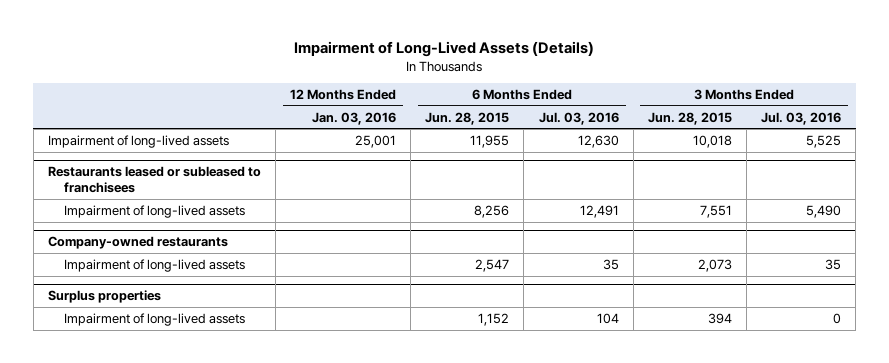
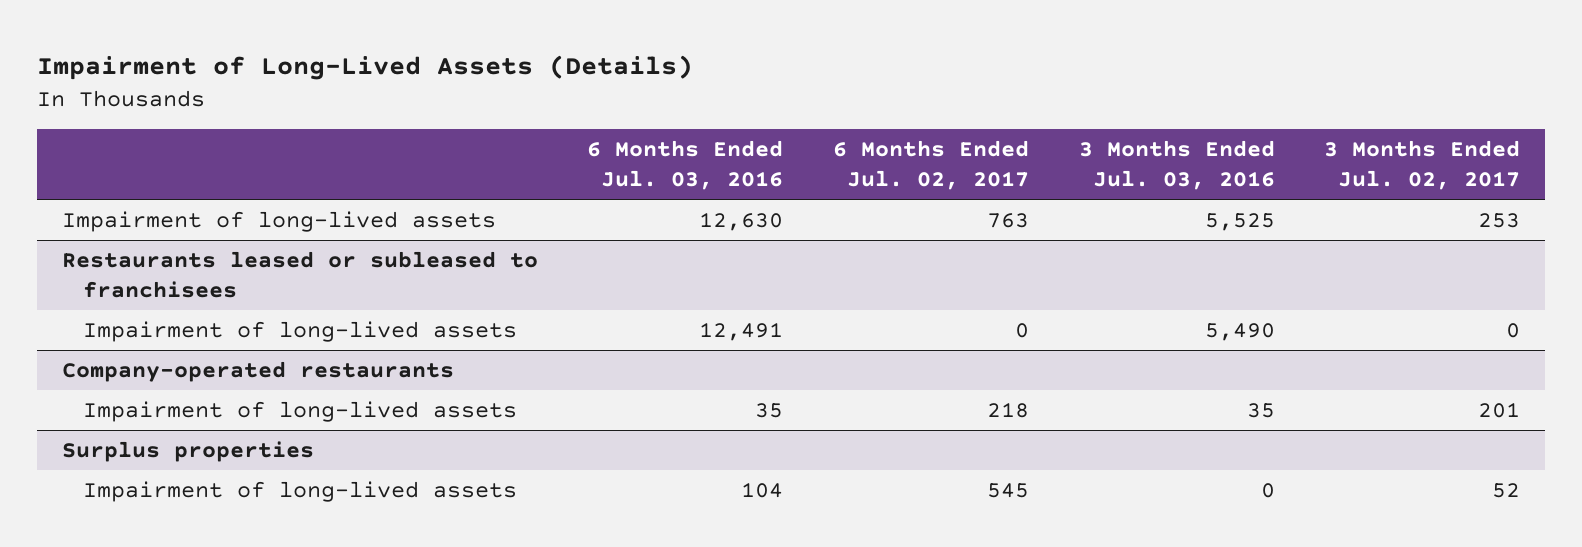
- | 12 Months Ended Jan. 03, 2016 | 6 Months Ended Jun. 28, 2015 | 6 Months Ended Jul. 03, 2016 | 3 Months Ended Jun. 28, 2015 | 3 Months Ended Jul. 03, 2016
+ | 6 Months Ended Jul. 03, 2016 | 6 Months Ended Jul. 02, 2017 | 3 Months Ended Jul. 03, 2016 | 3 Months Ended Jul. 02, 2017
- Company-owned restaurants
+ Company-operated restaurants

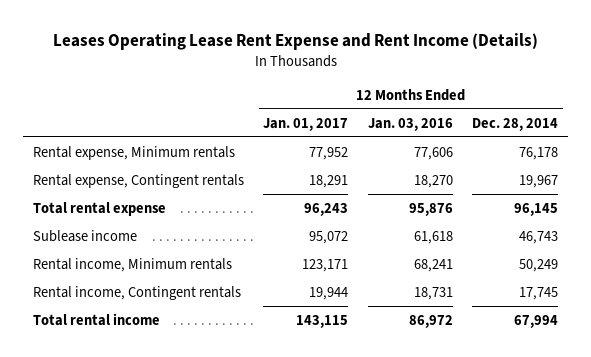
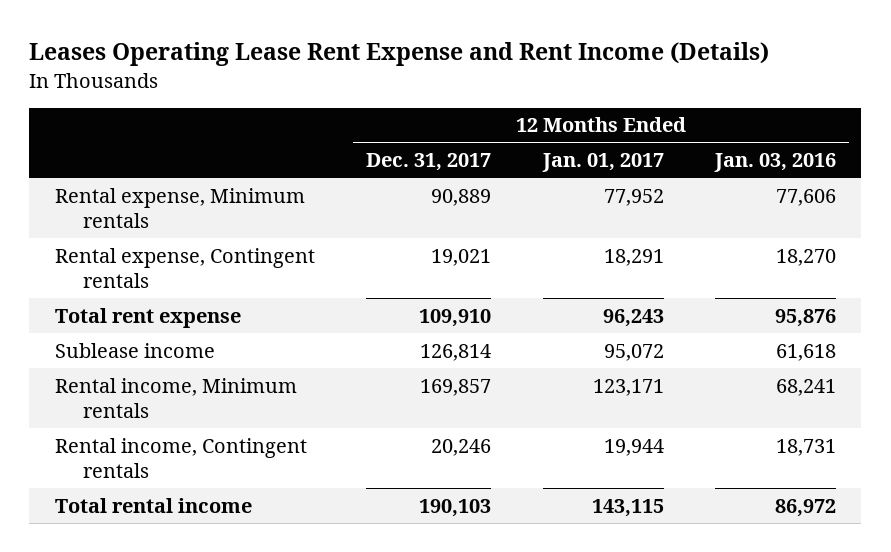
- | 12 Months Ended Jan. 01, 2017 | 12 Months Ended Jan. 03, 2016 | 12 Months Ended Dec. 28, 2014
+ | 12 Months Ended Dec. 31, 2017 | 12 Months Ended Jan. 01, 2017 | 12 Months Ended Jan. 03, 2016
- Total rental expense | 96,243 | 95,876 | 96,145
+ Total rent expense | 109,910 | 96,243 | 95,876

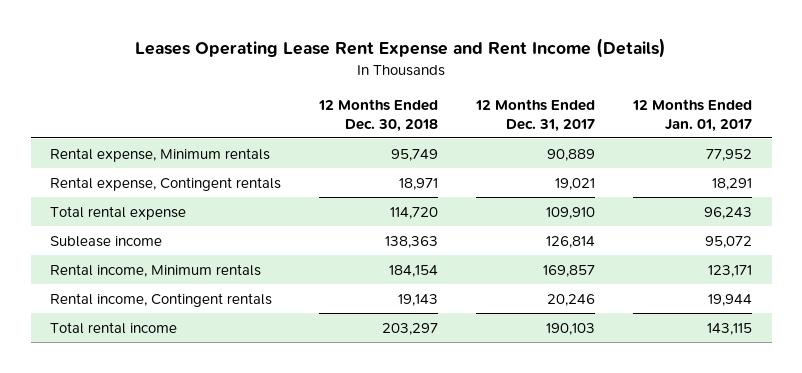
- | 12 Months Ended Dec. 31, 2017 | 12 Months Ended Jan. 01, 2017 | 12 Months Ended Jan. 03, 2016
+ | 12 Months Ended Dec. 30, 2018 | 12 Months Ended Dec. 31, 2017 | 12 Months Ended Jan. 01, 2017
- Total rent expense | 109,910 | 96,243 | 95,876
+ Total rental expense | 114,720 | 109,910 | 96,243

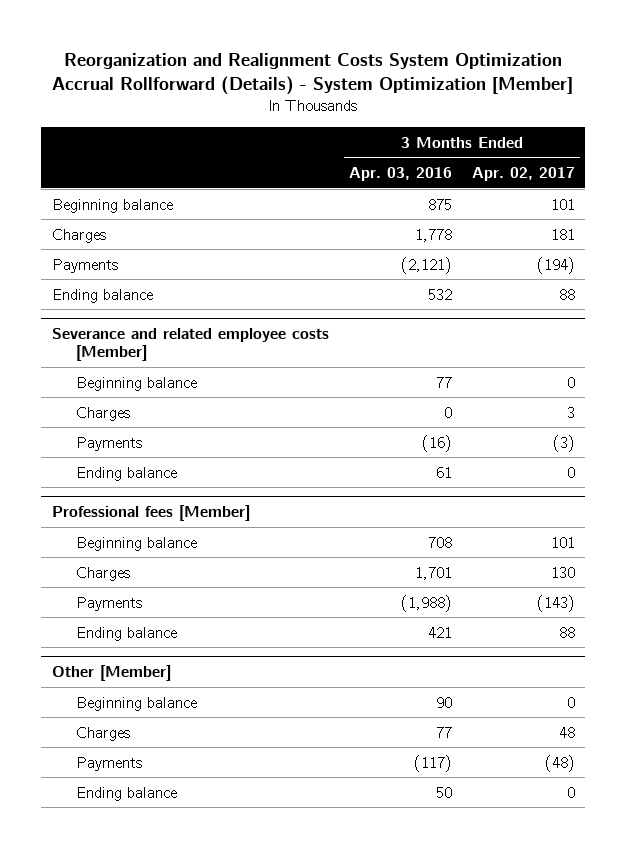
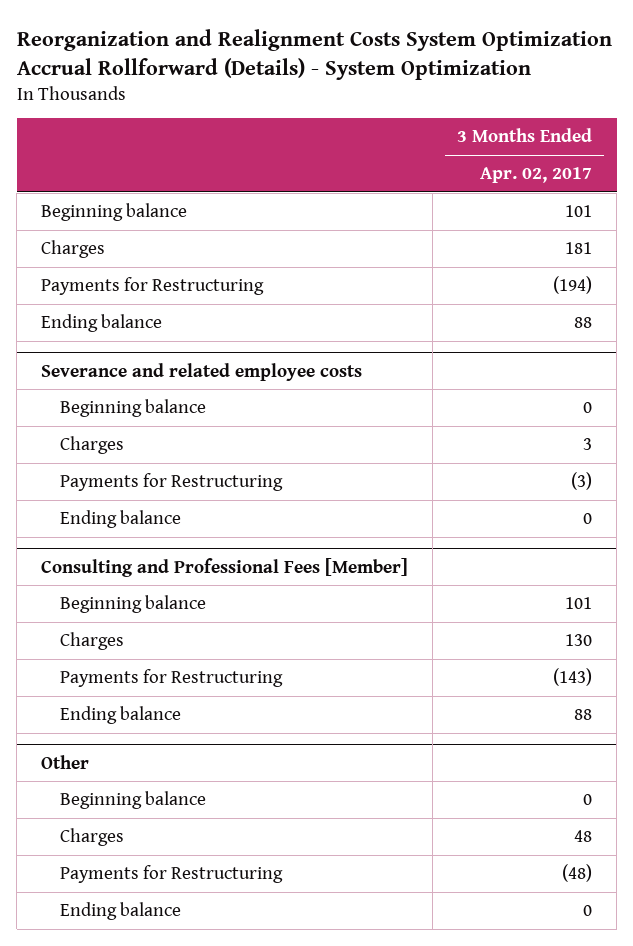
- Reorganization and Realignment Costs System Optimization Accrual Rollforward (Details) - System Optimization [Member]
+ Reorganization and Realignment Costs System Optimization Accrual Rollforward (Details) - System Optimization
- | 3 Months Ended Apr. 03, 2016 | 3 Months Ended Apr. 02, 2017
+ | 3 Months Ended Apr. 02, 2017
- Payments | (2,121) | (194)
+ Payments for Restructuring | (194)
- Severance and related employee costs [Member]
+ Severance and related employee costs
- Payments | (16) | (3)
+ Payments for Restructuring | (3)
- Professional fees [Member]
+ Consulting and Professional Fees [Member]
- Payments | (1,988) | (143)
+ Payments for Restructuring | (143)
- Other [Member]
+ Other
- Payments | (117) | (48)
+ Payments for Restructuring | (48)

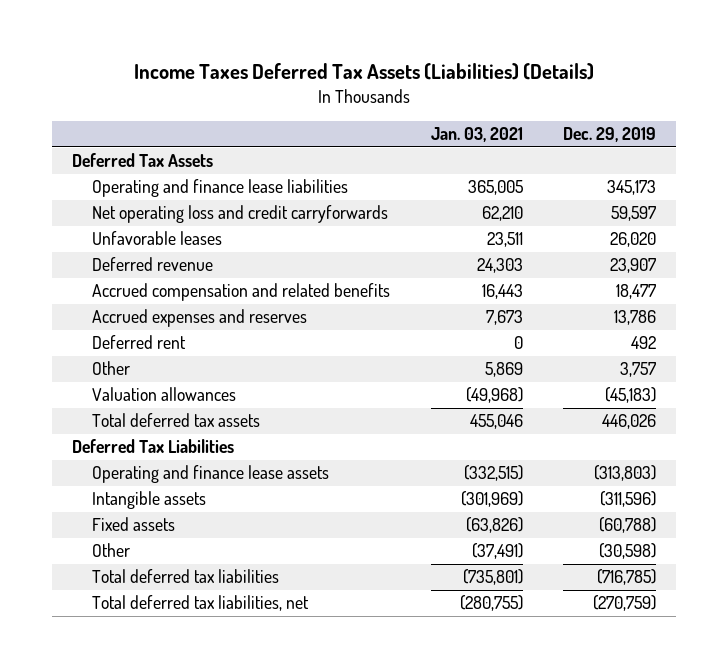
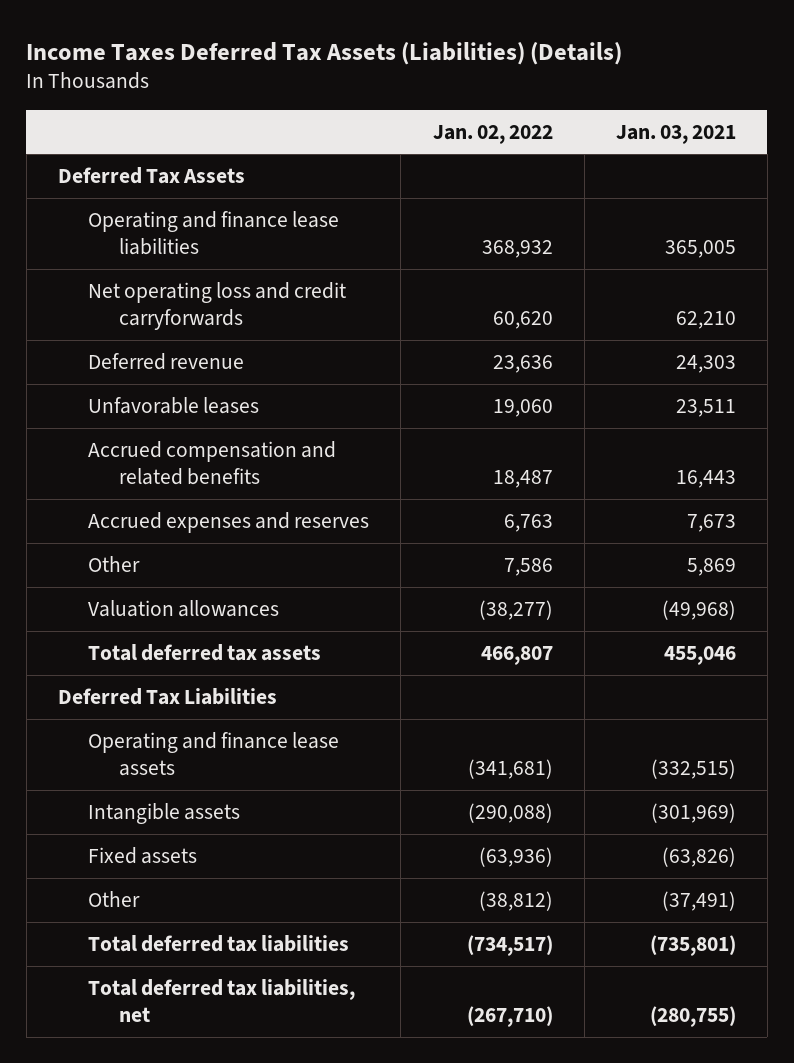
- | Jan. 03, 2021 | Dec. 29, 2019
+ | Jan. 02, 2022 | Jan. 03, 2021
moved down: Unfavorable leases | 19,060 | 23,511
- Deferred rent | 0 | 492

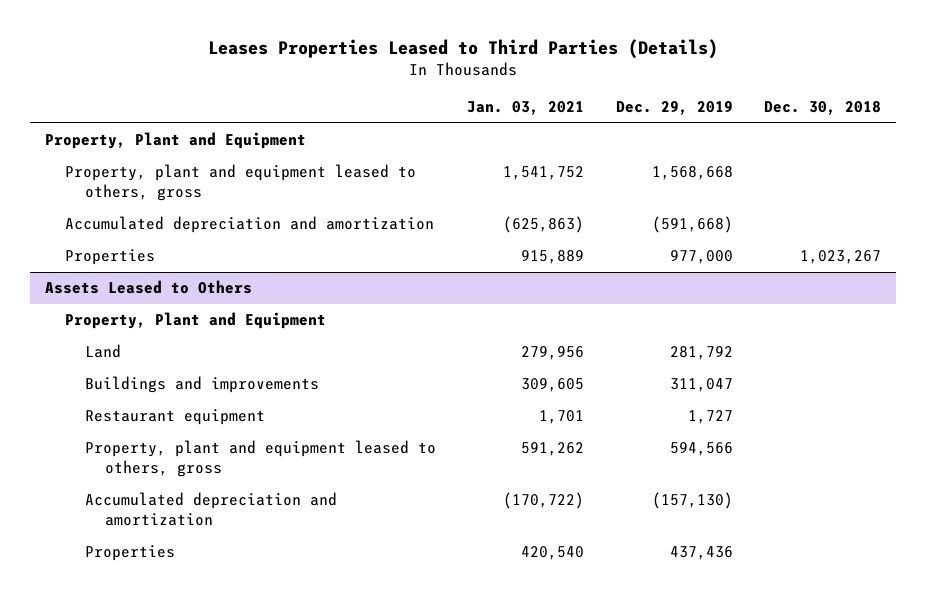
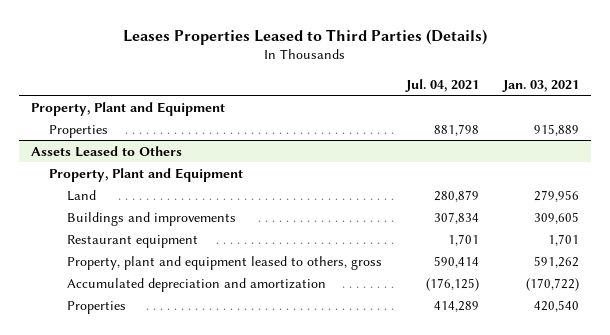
- | Jan. 03, 2021 | Dec. 29, 2019 | Dec. 30, 2018
+ | Jul. 04, 2021 | Jan. 03, 2021
- Property, plant and equipment leased to others, gross | 1,541,752 | 1,568,668 |
- Accumulated depreciation and amortization | (625,863) | (591,668) |

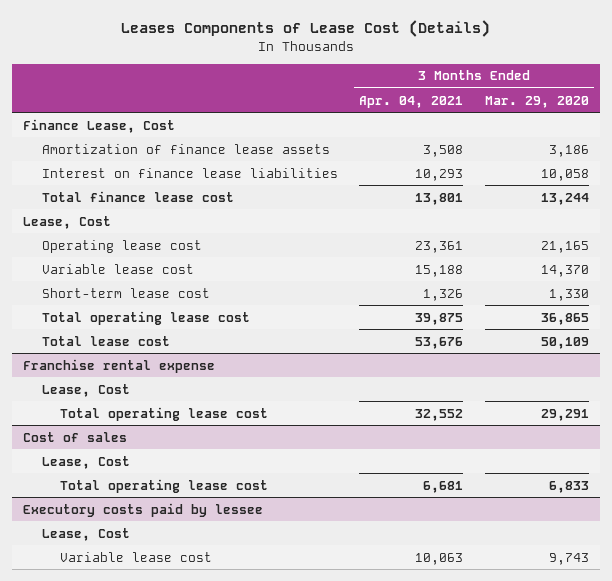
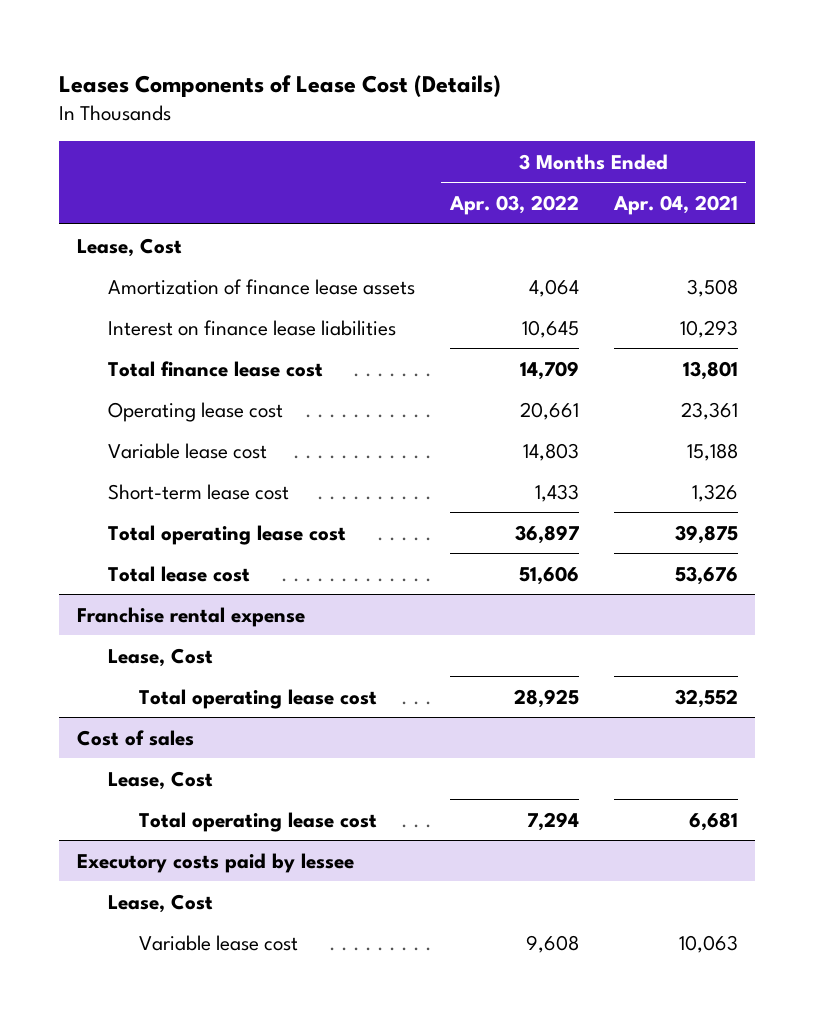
- | 3 Months Ended Apr. 04, 2021 | 3 Months Ended Mar. 29, 2020
+ | 3 Months Ended Apr. 03, 2022 | 3 Months Ended Apr. 04, 2021
- Finance Lease, Cost
moved up: Lease, Cost

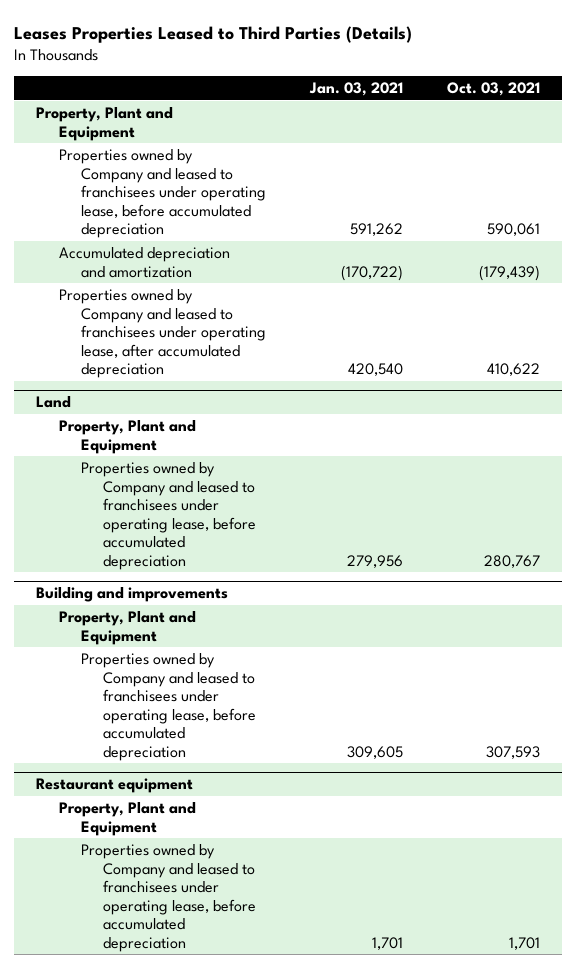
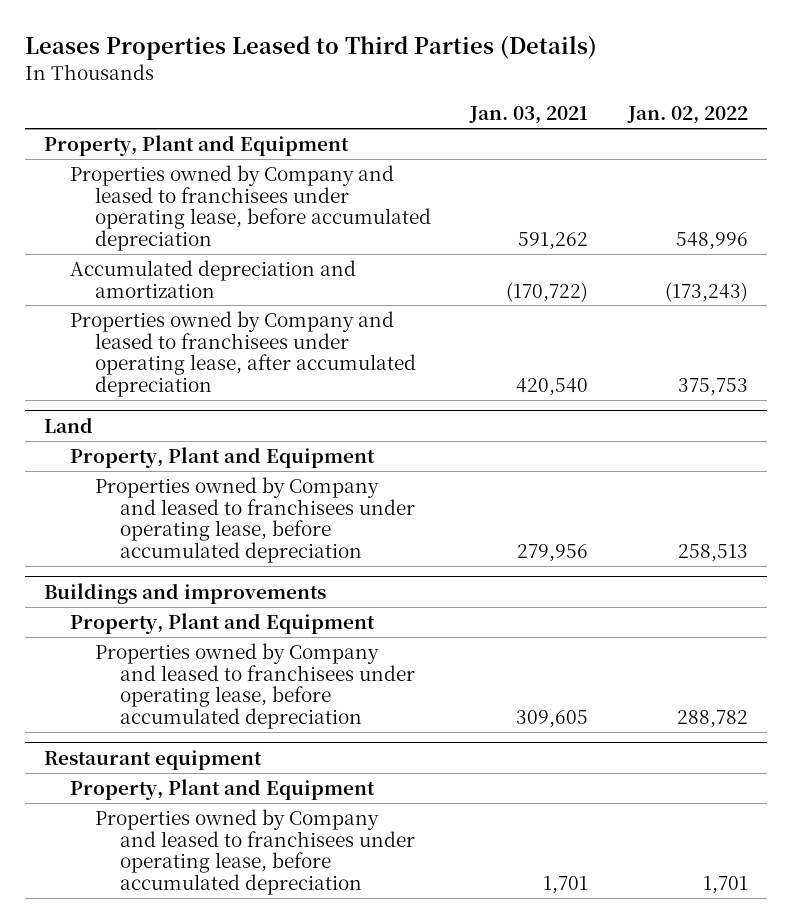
- | Jan. 03, 2021 | Oct. 03, 2021
+ | Jan. 03, 2021 | Jan. 02, 2022
- Building and improvements
+ Buildings and improvements

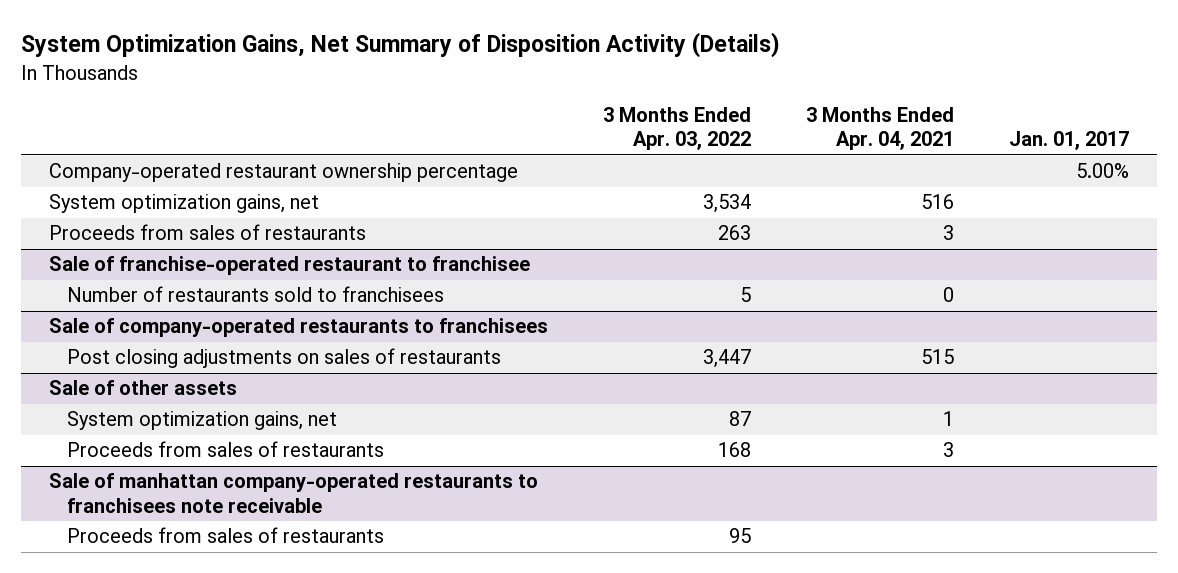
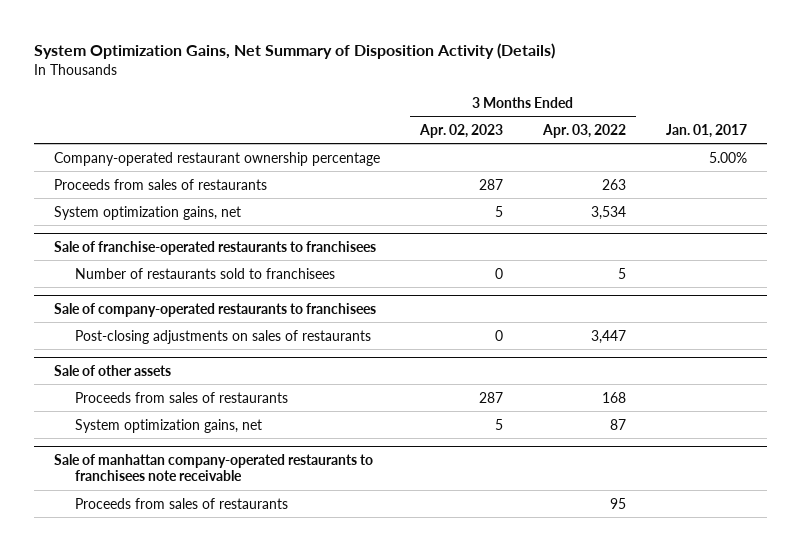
- | 3 Months Ended Apr. 03, 2022 | 3 Months Ended Apr. 04, 2021 | Jan. 01, 2017
+ | 3 Months Ended Apr. 02, 2023 | 3 Months Ended Apr. 03, 2022 | Jan. 01, 2017
- Sale of franchise-operated restaurant to franchisee
moved down: System optimization gains, net | 5 | 3,534 |
+ Sale of franchise-operated restaurants to franchisees
@ Sale of company-operated restaurants to franchisees
- Post closing adjustments on sales of restaurants | 3,447 | 515 |
+ Post-closing adjustments on sales of restaurants | 0 | 3,447 |
@ Sale of other assets
moved down: System optimization gains, net | 5 | 87 |

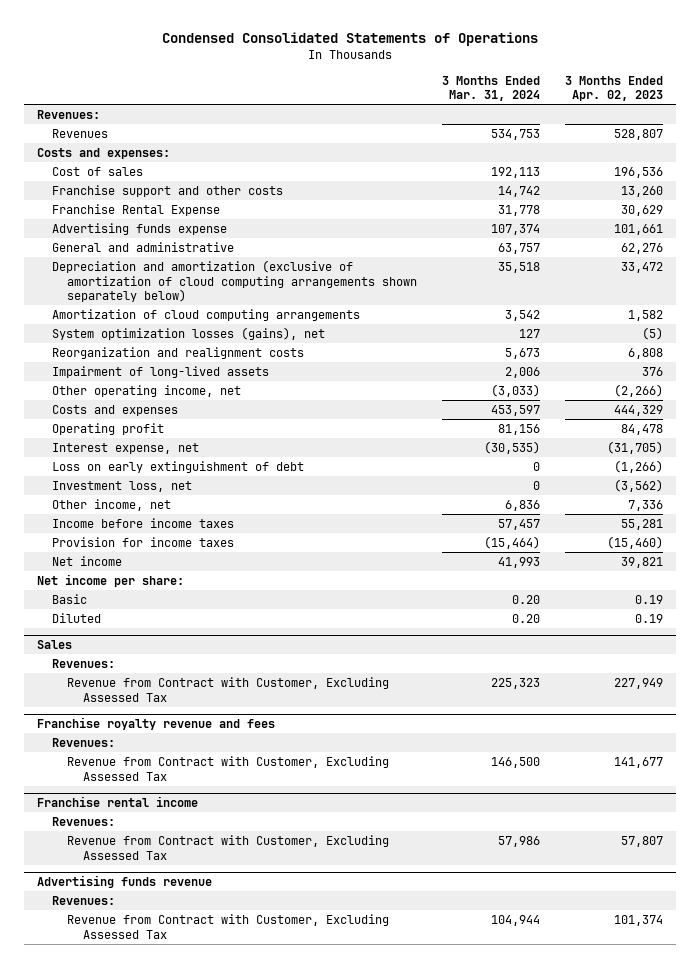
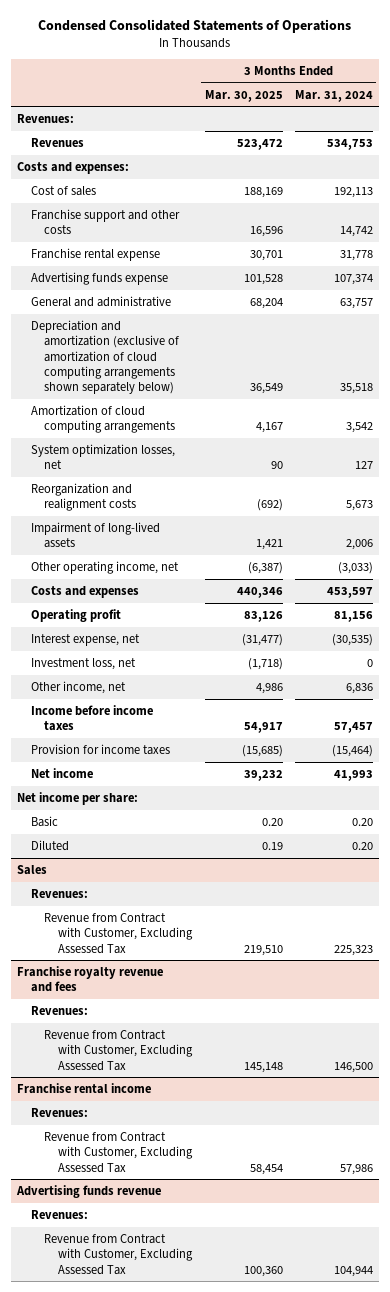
- | 3 Months Ended Mar. 31, 2024 | 3 Months Ended Apr. 02, 2023
+ | 3 Months Ended Mar. 30, 2025 | 3 Months Ended Mar. 31, 2024
- Franchise Rental Expense | 31,778 | 30,629
+ Franchise rental expense | 30,701 | 31,778
- System optimization losses (gains), net | 127 | (5)
+ System optimization losses, net | 90 | 127
- Loss on early extinguishment of debt | 0 | (1,266)

